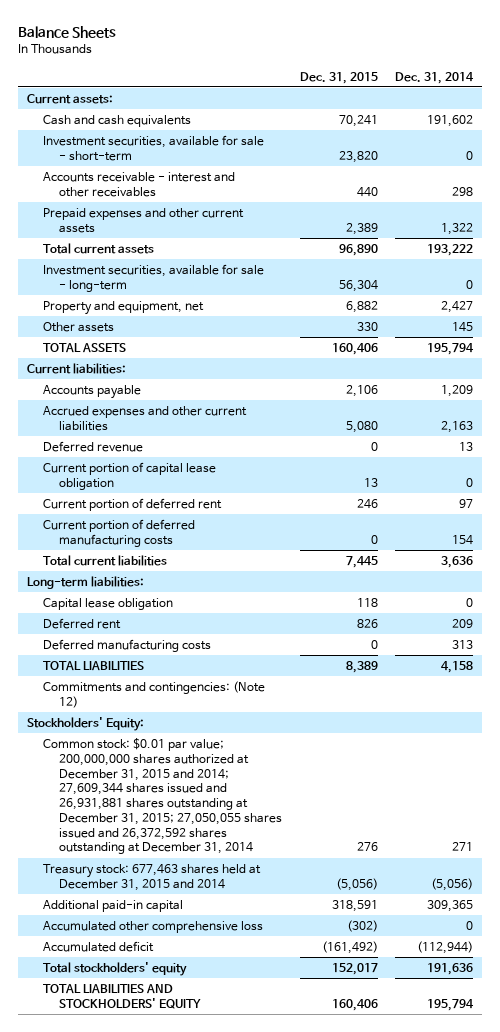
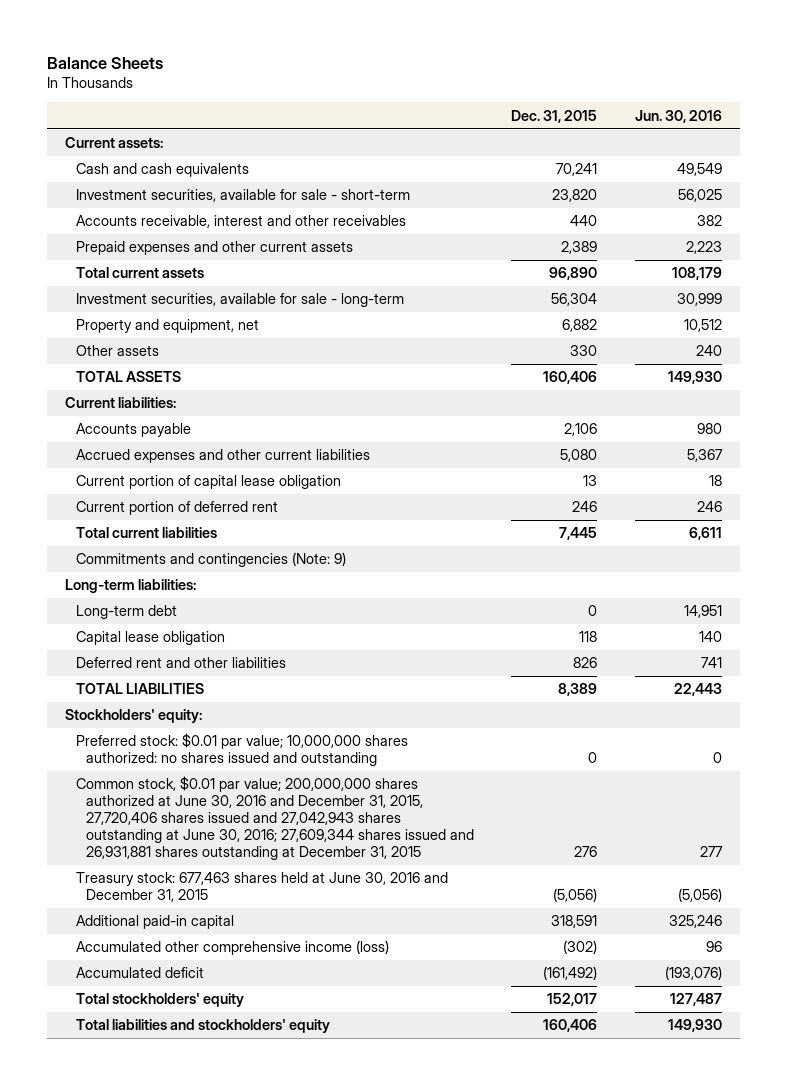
- | Dec. 31, 2015 | Dec. 31, 2014
+ | Dec. 31, 2015 | Jun. 30, 2016
- Accounts receivable - interest and other receivables | 440 | 298
+ Accounts receivable, interest and other receivables | 440 | 382
- Deferred revenue | 0 | 13
- Current portion of deferred manufacturing costs | 0 | 154
+ Commitments and contingencies (Note: 9)
+ Long-term debt | 0 | 14,951
- Deferred rent | 826 | 209
- Deferred manufacturing costs | 0 | 313
+ Deferred rent and other liabilities | 826 | 741
- Commitments and contingencies: (Note 12)
- Stockholders' Equity:
- Common stock: $0.01 par value; 200,000,000 shares authorized at December 31, 2015 and 2014; 27,609,344 shares issued and 26,931,881 shares outstanding at December 31, 2015; 27,050,055 shares issued and 26,372,592 shares outstanding at December 31, 2014 | 276 | 271
- Treasury stock: 677,463 shares held at December 31, 2015 and 2014 | (5,056) | (5,056)
+ Stockholders' equity:
+ Preferred stock: $0.01 par value; 10,000,000 shares authorized: no shares issued and outstanding | 0 | 0
+ Common stock, $0.01 par value; 200,000,000 shares authorized at June 30, 2016 and December 31, 2015, 27,720,406 shares issued and 27,042,943 shares outstanding at June 30, 2016; 27,609,344 shares issued and 26,931,881 shares outstanding at December 31, 2015 | 276 | 277
+ Treasury stock: 677,463 shares held at June 30, 2016 and December 31, 2015 | (5,056) | (5,056)
- Accumulated other comprehensive loss | (302) | 0
+ Accumulated other comprehensive income (loss) | (302) | 96
- TOTAL LIABILITIES AND STOCKHOLDERS' EQUITY | 160,406 | 195,794
+ Total liabilities and stockholders' equity | 160,406 | 149,930

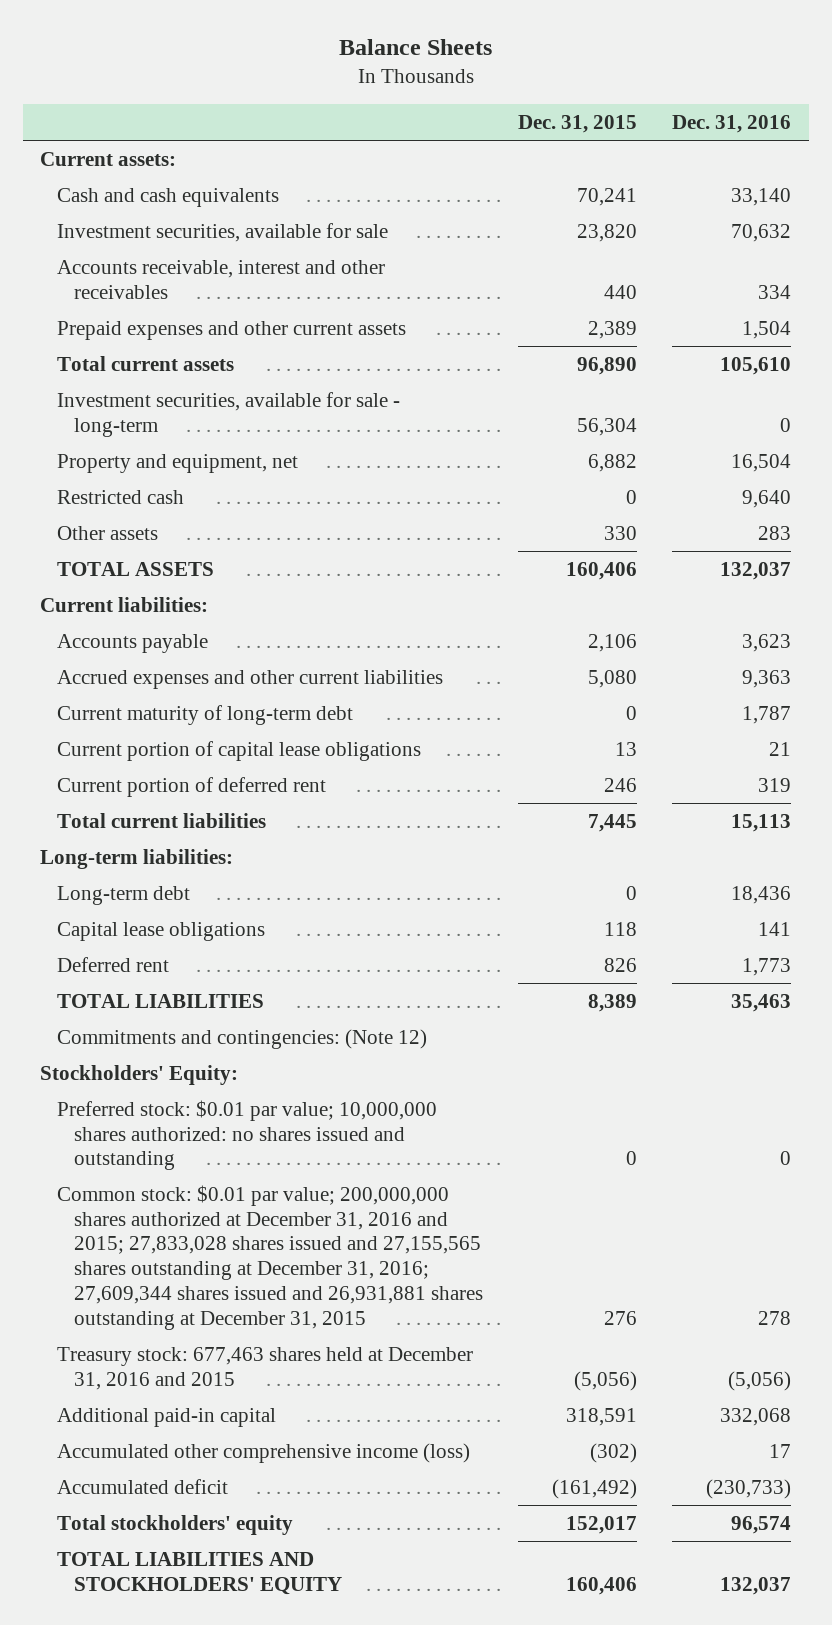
- | Dec. 31, 2015 | Jun. 30, 2016
+ | Dec. 31, 2015 | Dec. 31, 2016
- Investment securities, available for sale - short-term | 23,820 | 56,025
+ Investment securities, available for sale | 23,820 | 70,632
+ Restricted cash | 0 | 9,640
- Current portion of capital lease obligation | 13 | 18
+ Current maturity of long-term debt | 0 | 1,787
+ Current portion of capital lease obligations | 13 | 21
- Commitments and contingencies (Note: 9)
- Capital lease obligation | 118 | 140
- Deferred rent and other liabilities | 826 | 741
+ Capital lease obligations | 118 | 141
+ Deferred rent | 826 | 1,773
- Stockholders' equity:
+ Commitments and contingencies: (Note 12)
+ Stockholders' Equity:
- Common stock, $0.01 par value; 200,000,000 shares authorized at June 30, 2016 and December 31, 2015, 27,720,406 shares issued and 27,042,943 shares outstanding at June 30, 2016; 27,609,344 shares issued and 26,931,881 shares outstanding at December 31, 2015 | 276 | 277
- Treasury stock: 677,463 shares held at June 30, 2016 and December 31, 2015 | (5,056) | (5,056)
+ Common stock: $0.01 par value; 200,000,000 shares authorized at December 31, 2016 and 2015; 27,833,028 shares issued and 27,155,565 shares outstanding at December 31, 2016; 27,609,344 shares issued and 26,931,881 shares outstanding at December 31, 2015 | 276 | 278
+ Treasury stock: 677,463 shares held at December 31, 2016 and 2015 | (5,056) | (5,056)
- Total liabilities and stockholders' equity | 160,406 | 149,930
+ TOTAL LIABILITIES AND STOCKHOLDERS' EQUITY | 160,406 | 132,037

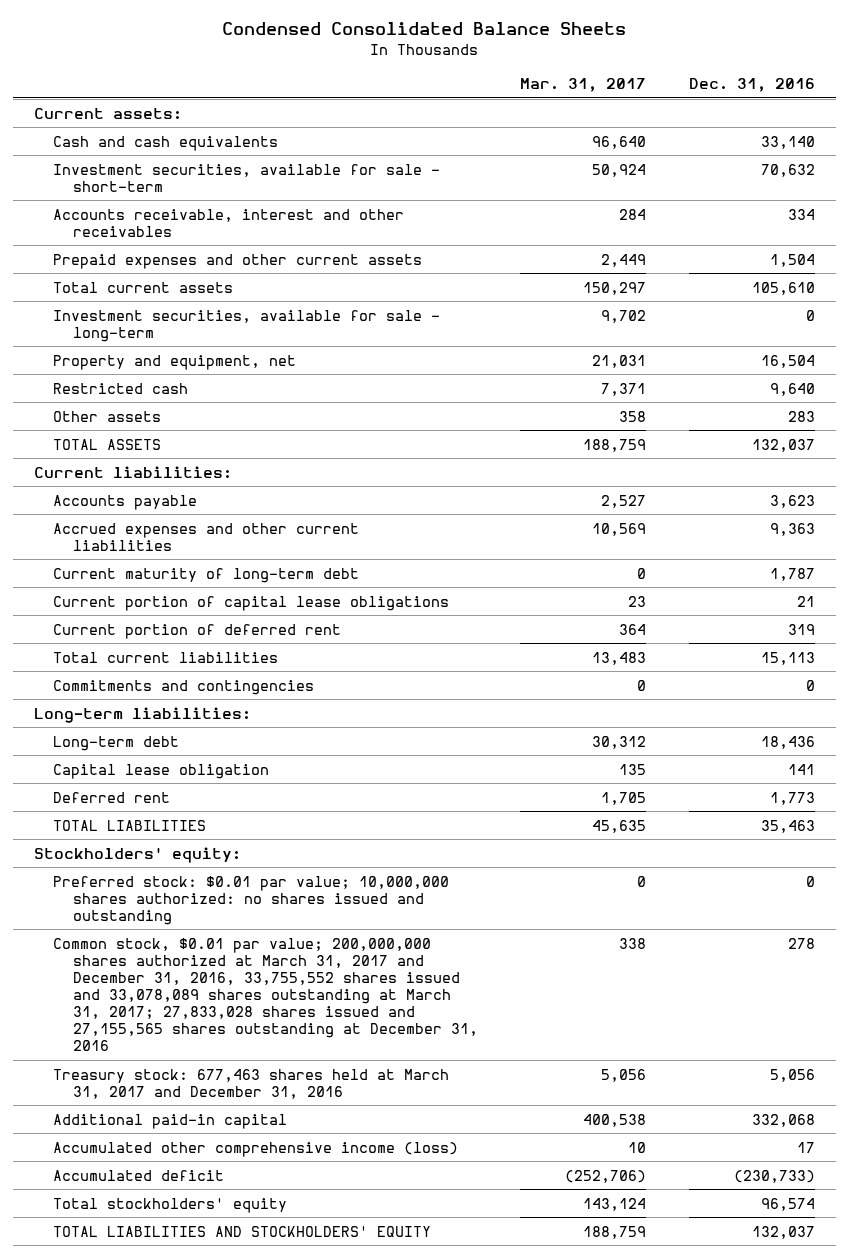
- Balance Sheets
+ Condensed Consolidated Balance Sheets
- | Dec. 31, 2015 | Dec. 31, 2016
+ | Mar. 31, 2017 | Dec. 31, 2016
- Investment securities, available for sale | 23,820 | 70,632
+ Investment securities, available for sale - short-term | 50,924 | 70,632
+ Commitments and contingencies | 0 | 0
- Capital lease obligations | 118 | 141
+ Capital lease obligation | 135 | 141
- Commitments and contingencies: (Note 12)
- Stockholders' Equity:
+ Stockholders' equity:
- Common stock: $0.01 par value; 200,000,000 shares authorized at December 31, 2016 and 2015; 27,833,028 shares issued and 27,155,565 shares outstanding at December 31, 2016; 27,609,344 shares issued and 26,931,881 shares outstanding at December 31, 2015 | 276 | 278
- Treasury stock: 677,463 shares held at December 31, 2016 and 2015 | (5,056) | (5,056)
+ Common stock, $0.01 par value; 200,000,000 shares authorized at March 31, 2017 and December 31, 2016, 33,755,552 shares issued and 33,078,089 shares outstanding at March 31, 2017; 27,833,028 shares issued and 27,155,565 shares outstanding at December 31, 2016 | 338 | 278
+ Treasury stock: 677,463 shares held at March 31, 2017 and December 31, 2016 | 5,056 | 5,056

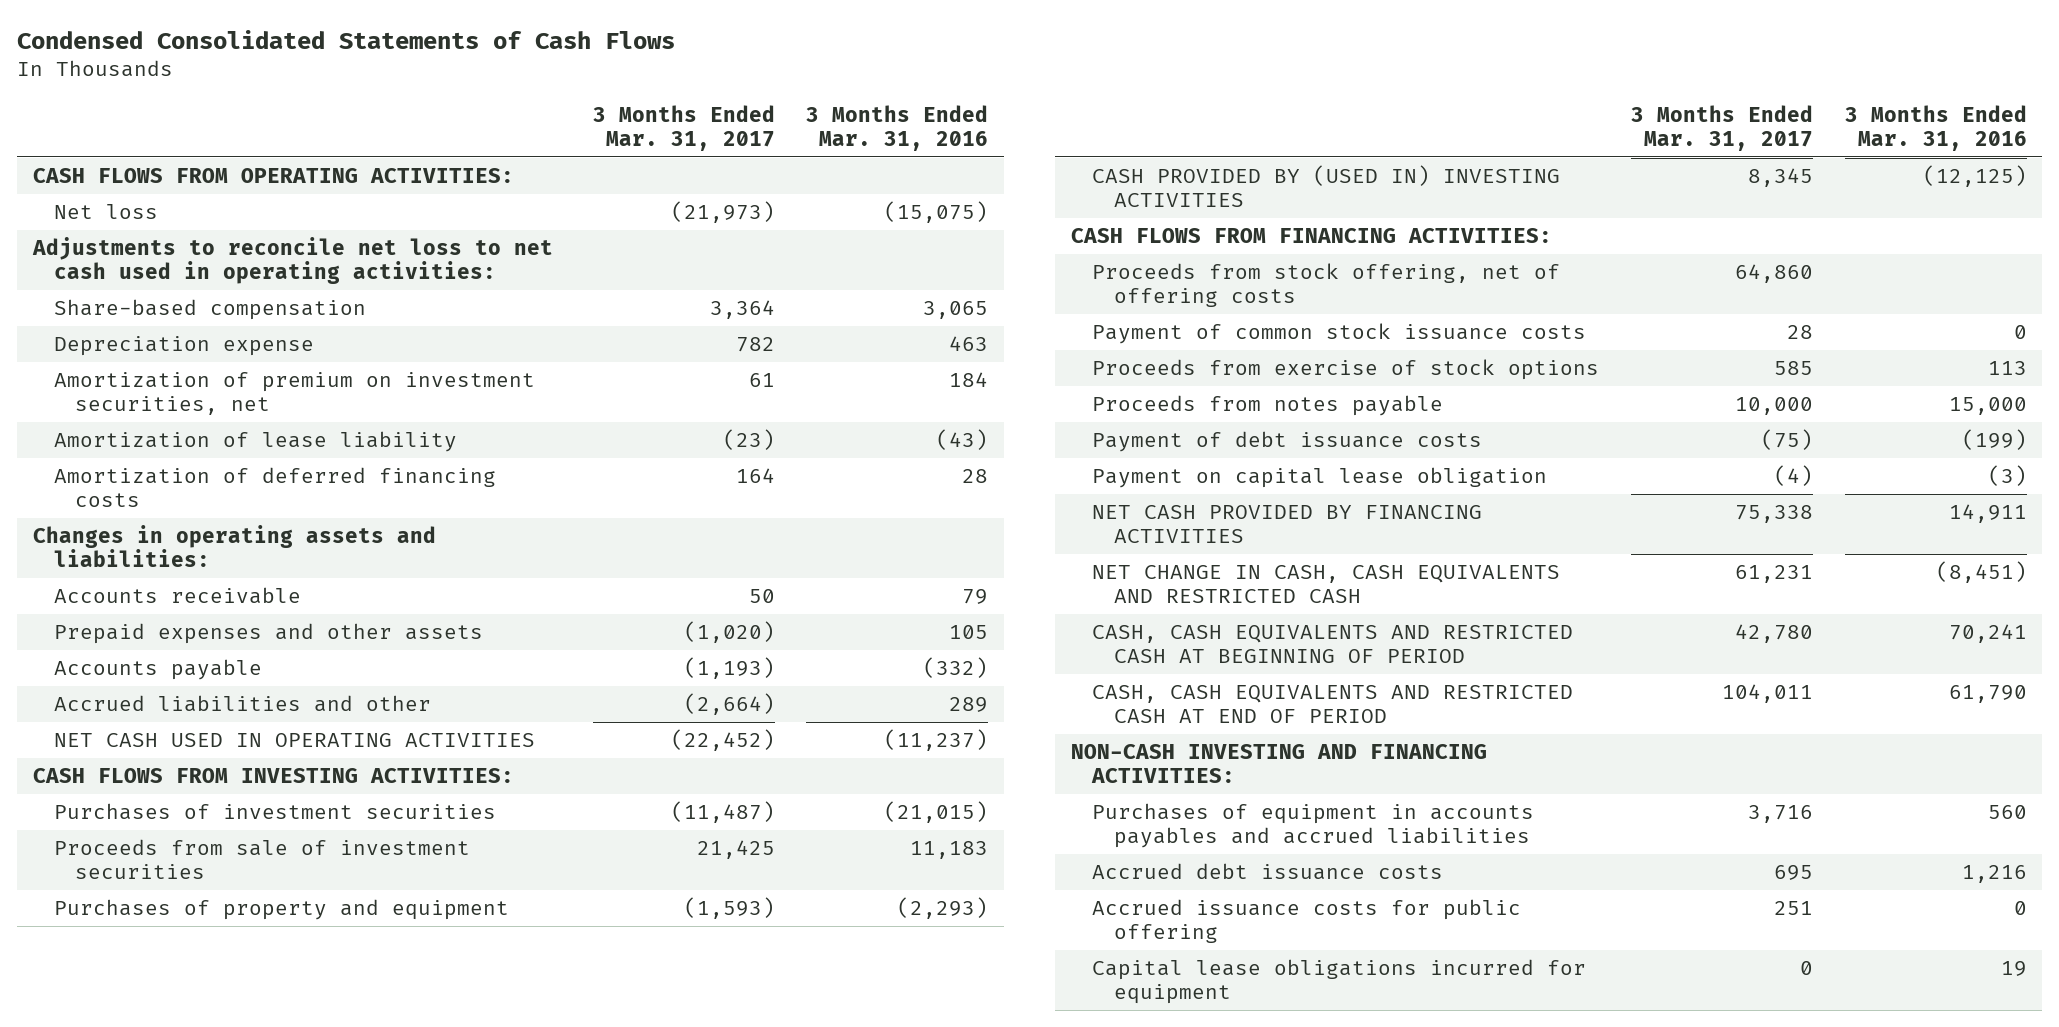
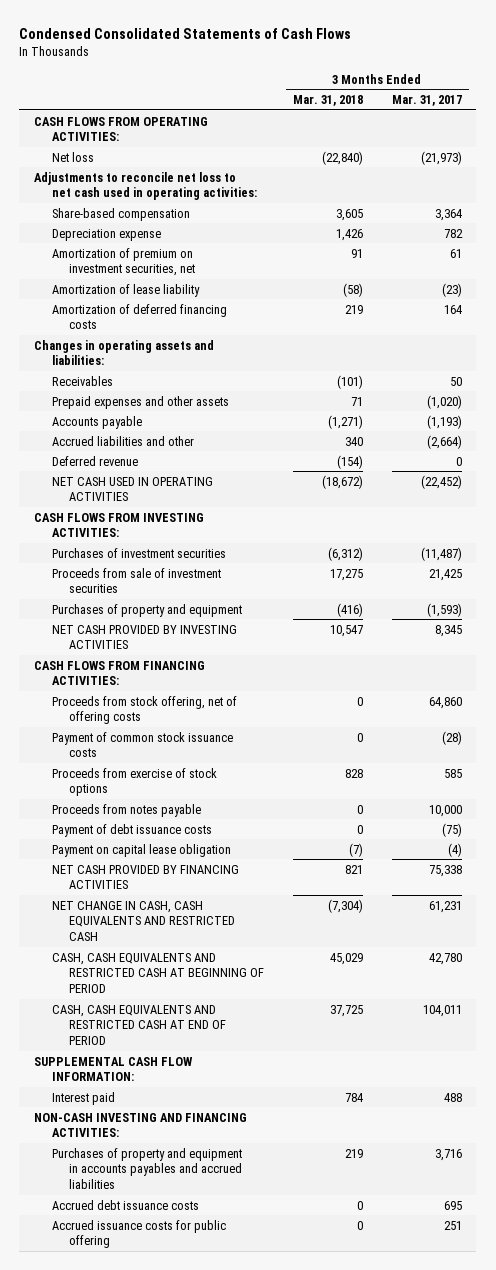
- | 3 Months Ended Mar. 31, 2017 | 3 Months Ended Mar. 31, 2016
+ | 3 Months Ended Mar. 31, 2018 | 3 Months Ended Mar. 31, 2017
- Accounts receivable | 50 | 79
+ Receivables | (101) | 50
+ Deferred revenue | (154) | 0
- CASH PROVIDED BY (USED IN) INVESTING ACTIVITIES | 8,345 | (12,125)
+ NET CASH PROVIDED BY INVESTING ACTIVITIES | 10,547 | 8,345
- Payment of common stock issuance costs | 28 | 0
+ Payment of common stock issuance costs | 0 | (28)
+ SUPPLEMENTAL CASH FLOW INFORMATION:
+ Interest paid | 784 | 488
- Purchases of equipment in accounts payables and accrued liabilities | 3,716 | 560
+ Purchases of property and equipment in accounts payables and accrued liabilities | 219 | 3,716
- Capital lease obligations incurred for equipment | 0 | 19

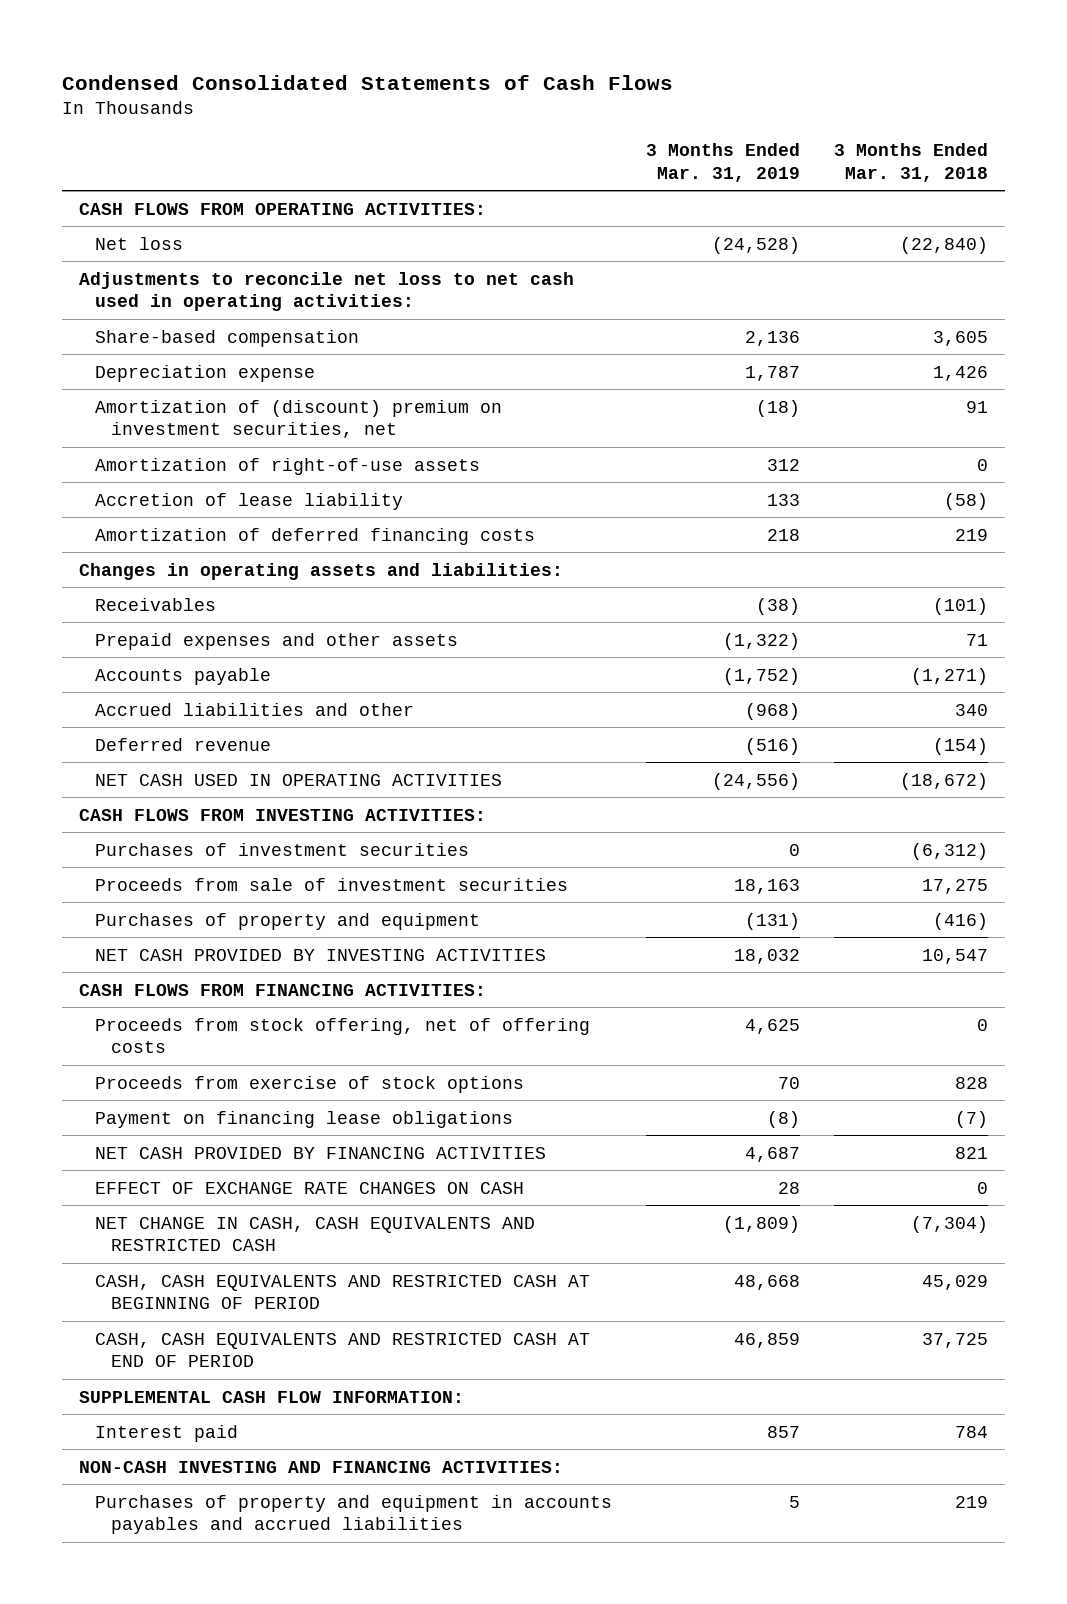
- | 3 Months Ended Mar. 31, 2018 | 3 Months Ended Mar. 31, 2017
+ | 3 Months Ended Mar. 31, 2019 | 3 Months Ended Mar. 31, 2018
- Amortization of premium on investment securities, net | 91 | 61
- Amortization of lease liability | (58) | (23)
+ Amortization of (discount) premium on investment securities, net | (18) | 91
+ Amortization of right-of-use assets | 312 | 0
+ Accretion of lease liability | 133 | (58)
- Payment of common stock issuance costs | 0 | (28)
- Proceeds from notes payable | 0 | 10,000
- Payment of debt issuance costs | 0 | (75)
- Payment on capital lease obligation | (7) | (4)
+ Payment on financing lease obligations | (8) | (7)
+ EFFECT OF EXCHANGE RATE CHANGES ON CASH | 28 | 0
- Accrued debt issuance costs | 0 | 695
- Accrued issuance costs for public offering | 0 | 251

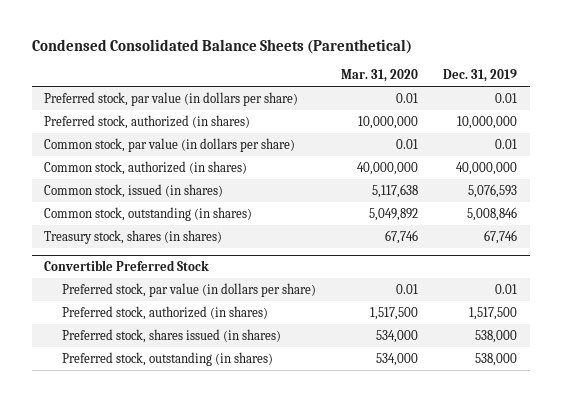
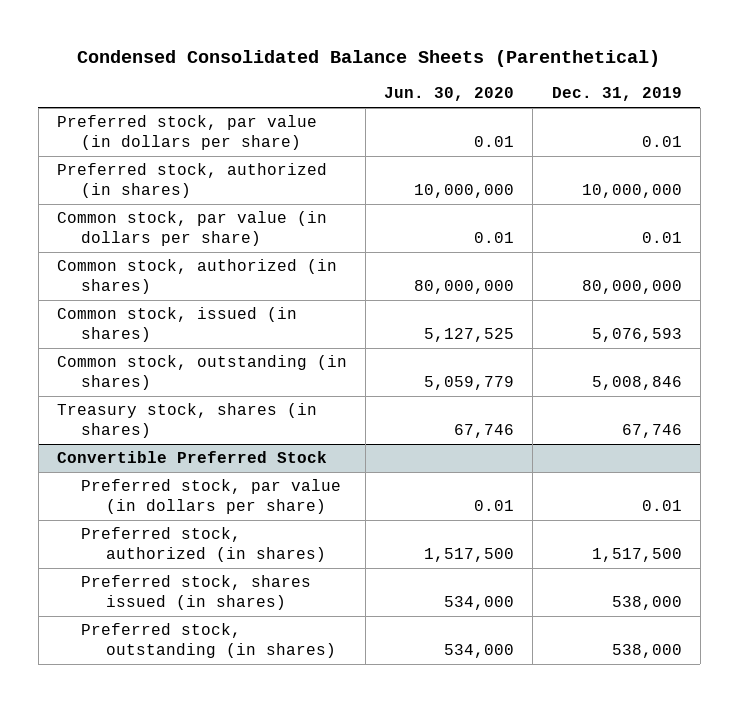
- | Mar. 31, 2020 | Dec. 31, 2019
+ | Jun. 30, 2020 | Dec. 31, 2019
- Common stock, authorized (in shares) | 40,000,000 | 40,000,000
+ Common stock, authorized (in shares) | 80,000,000 | 80,000,000

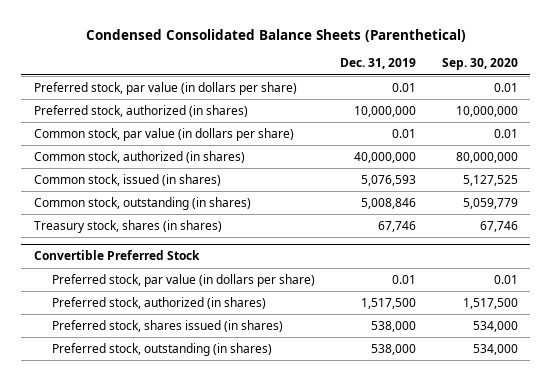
- | Jun. 30, 2020 | Dec. 31, 2019
+ | Dec. 31, 2019 | Sep. 30, 2020
- Common stock, authorized (in shares) | 80,000,000 | 80,000,000
+ Common stock, authorized (in shares) | 40,000,000 | 80,000,000

